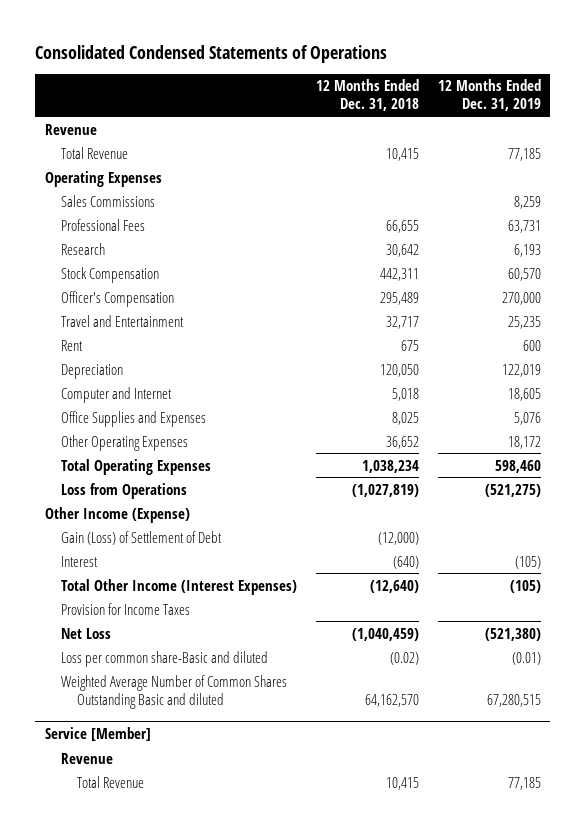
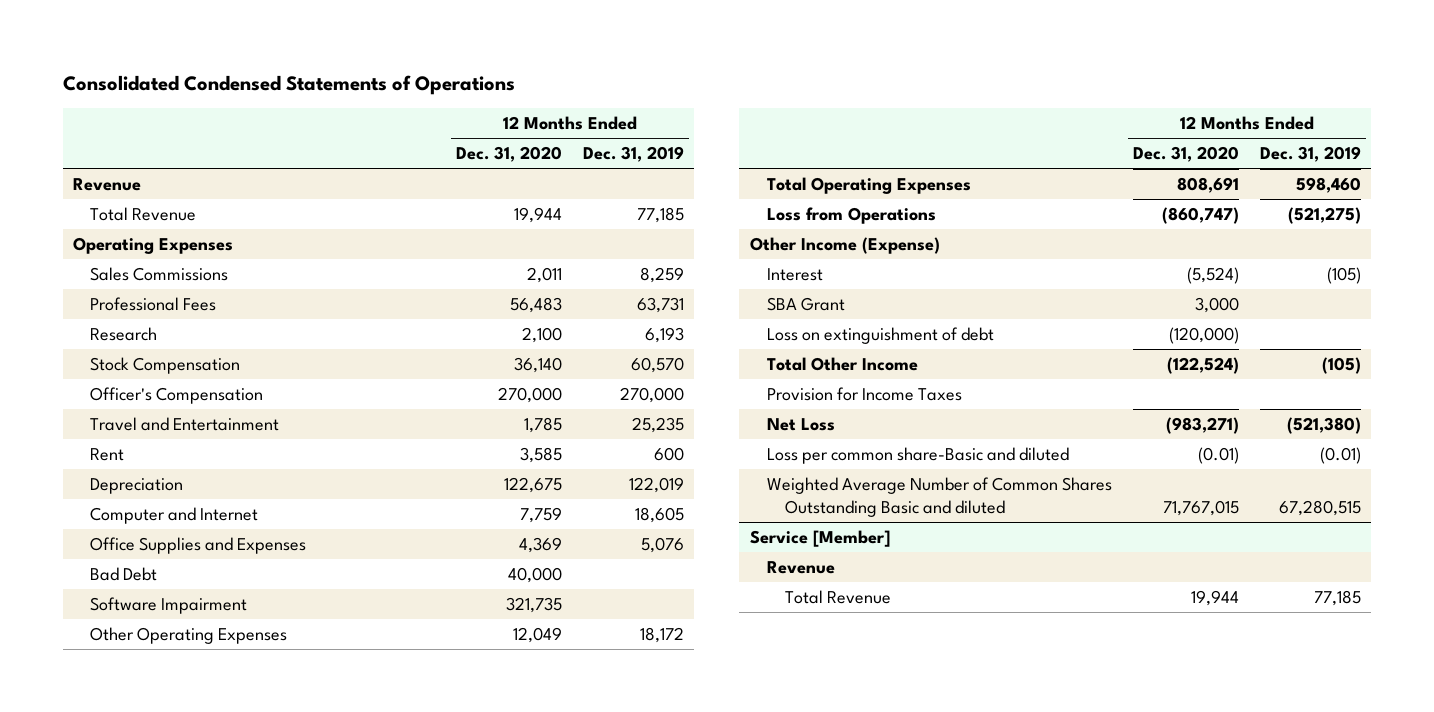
- | 12 Months Ended Dec. 31, 2018 | 12 Months Ended Dec. 31, 2019
+ | 12 Months Ended Dec. 31, 2020 | 12 Months Ended Dec. 31, 2019
+ Bad Debt | 40,000 |
+ Software Impairment | 321,735 |
- Gain (Loss) of Settlement of Debt | (12,000) |
- Total Other Income (Interest Expenses) | (12,640) | (105)
+ SBA Grant | 3,000 |
+ Loss on extinguishment of debt | (120,000) |
+ Total Other Income | (122,524) | (105)

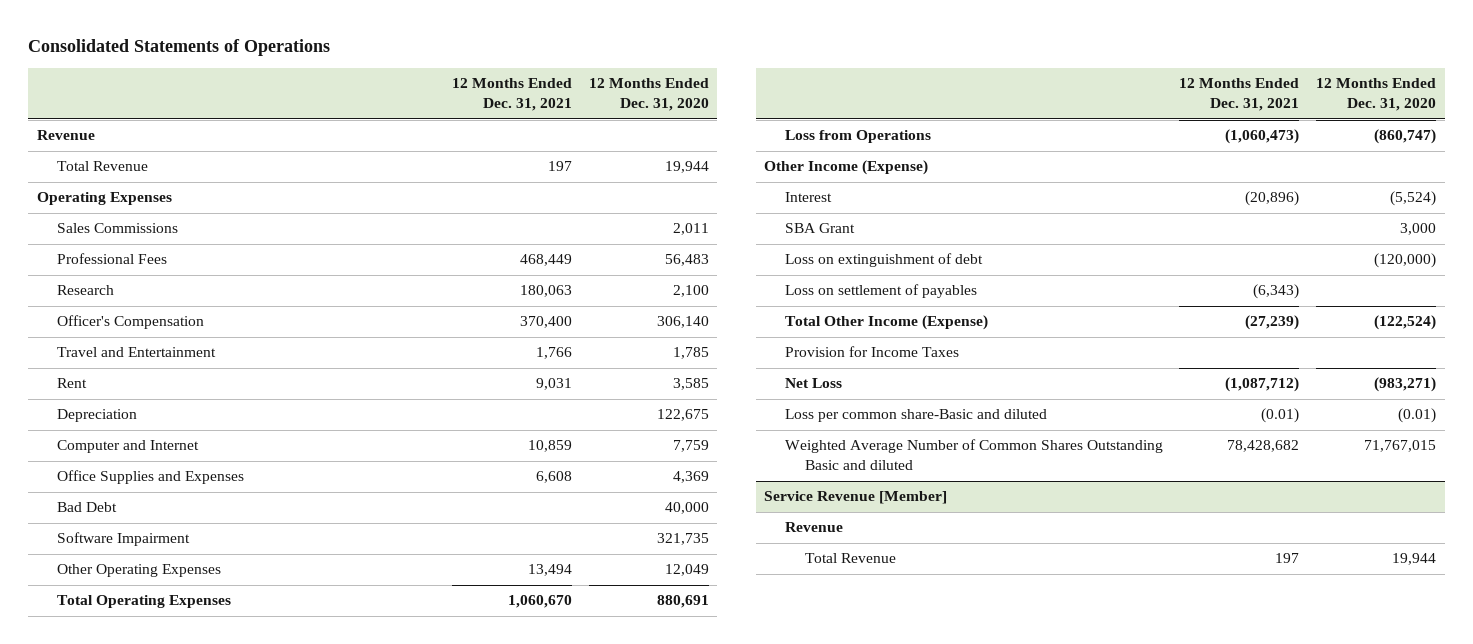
- Consolidated Condensed Statements of Operations
+ Consolidated Statements of Operations
- | 12 Months Ended Dec. 31, 2020 | 12 Months Ended Dec. 31, 2019
+ | 12 Months Ended Dec. 31, 2021 | 12 Months Ended Dec. 31, 2020
- Stock Compensation | 36,140 | 60,570
- Officer's Compensation | 270,000 | 270,000
+ Officer's Compensation | 370,400 | 306,140
- Total Operating Expenses | 808,691 | 598,460
+ Total Operating Expenses | 1,060,670 | 880,691
- Total Other Income | (122,524) | (105)
+ Loss on settlement of payables | (6,343) |
+ Total Other Income (Expense) | (27,239) | (122,524)
- Service [Member]
+ Service Revenue [Member]

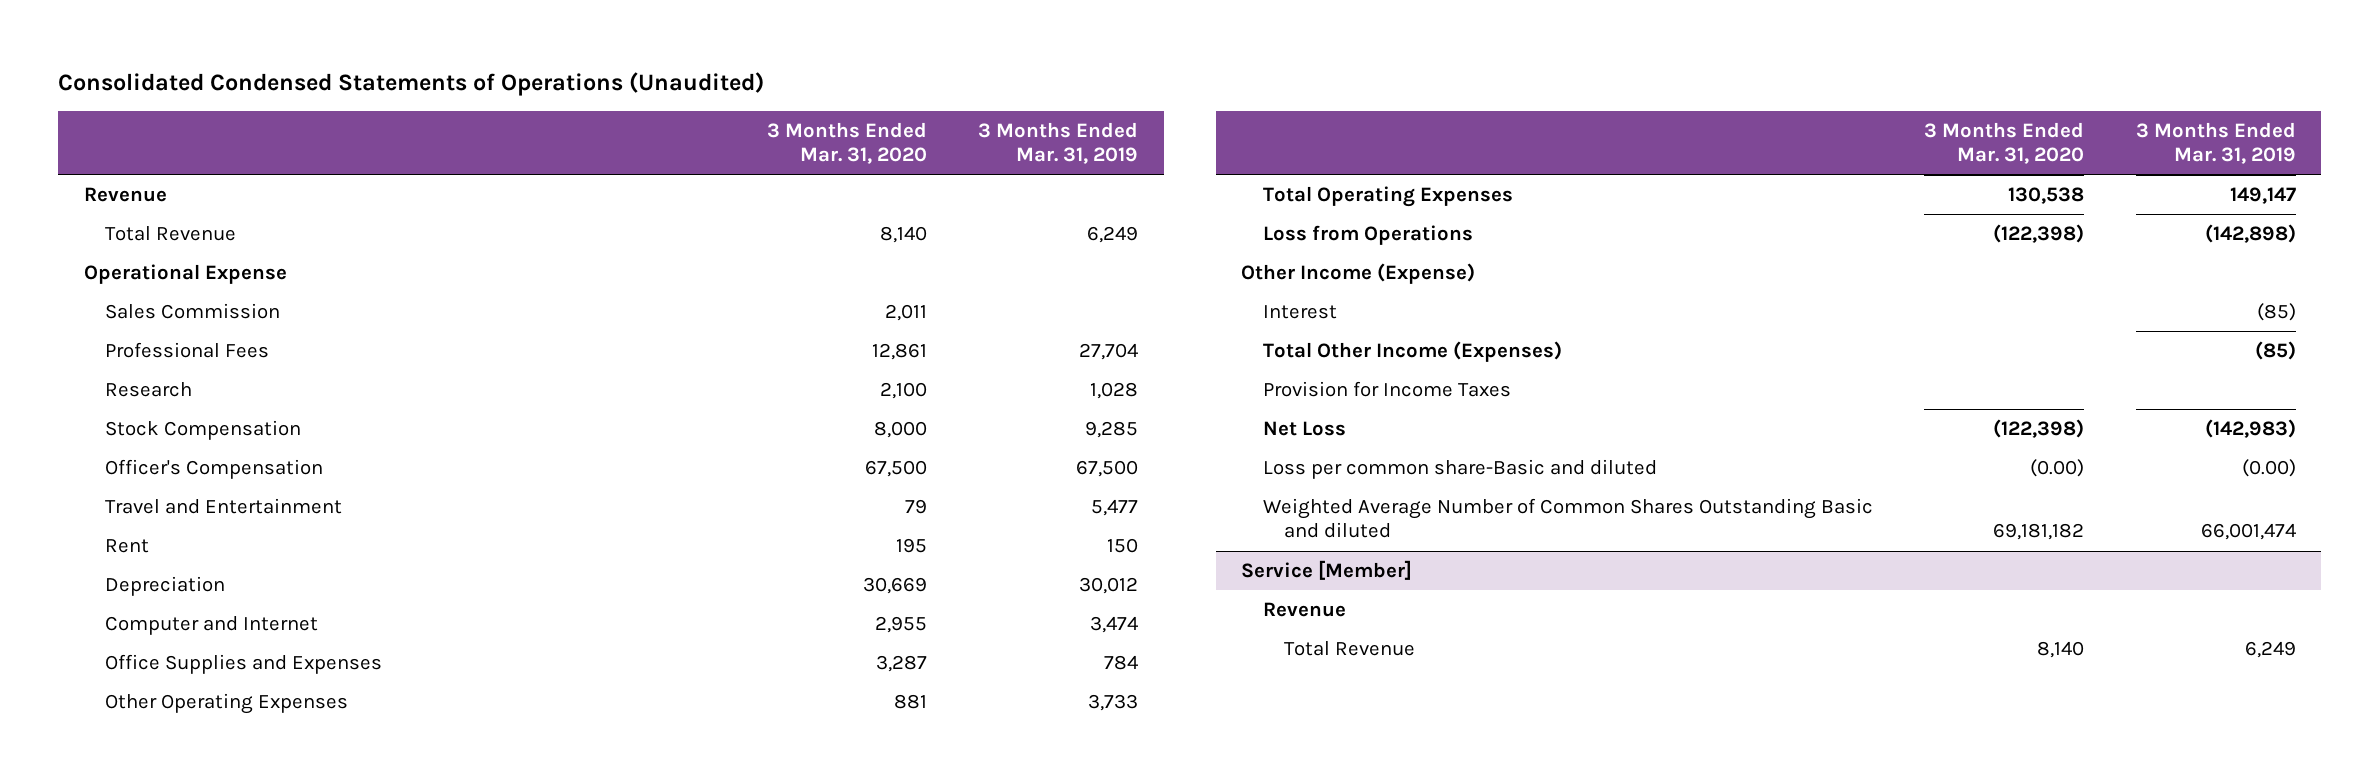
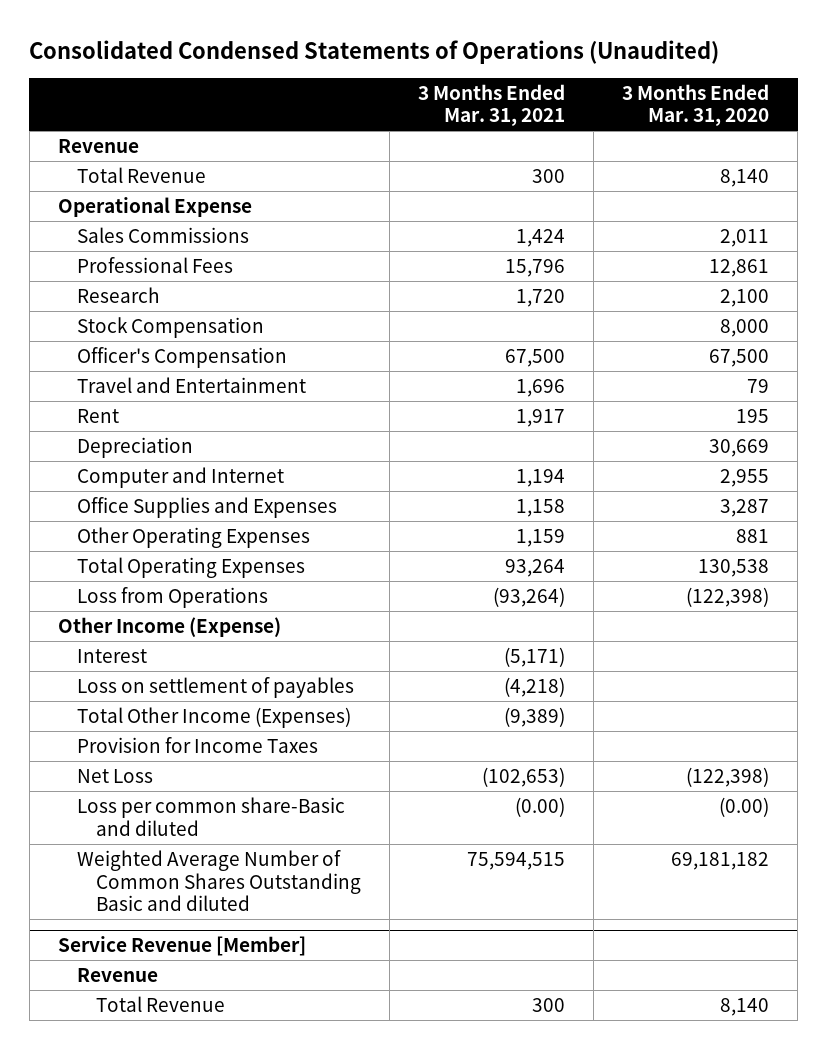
- | 3 Months Ended Mar. 31, 2020 | 3 Months Ended Mar. 31, 2019
+ | 3 Months Ended Mar. 31, 2021 | 3 Months Ended Mar. 31, 2020
- Sales Commission | 2,011 |
+ Sales Commissions | 1,424 | 2,011
+ Loss on settlement of payables | (4,218) |
- Service [Member]
+ Service Revenue [Member]

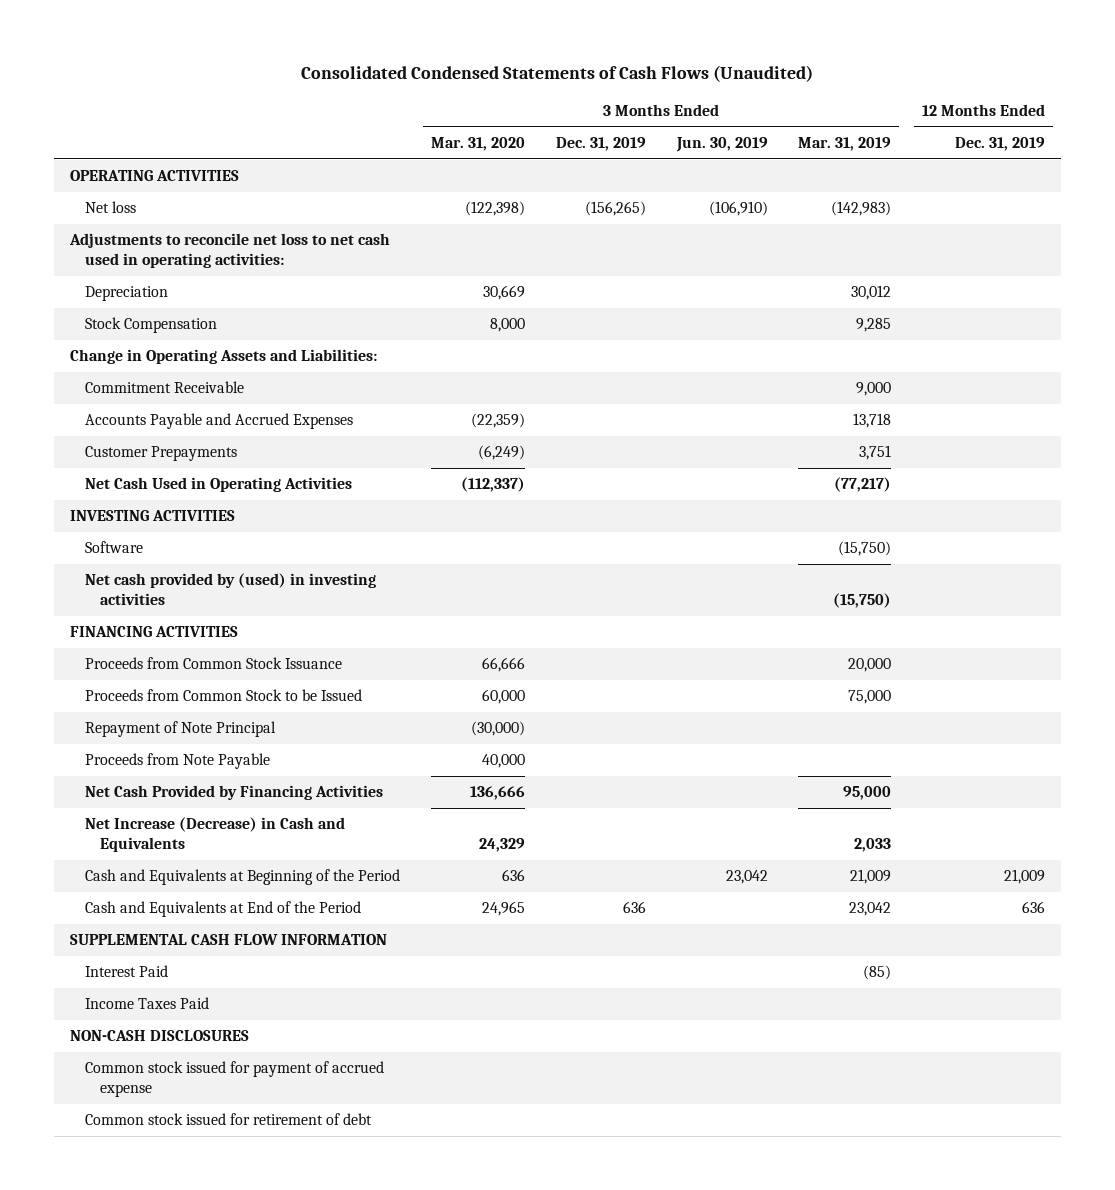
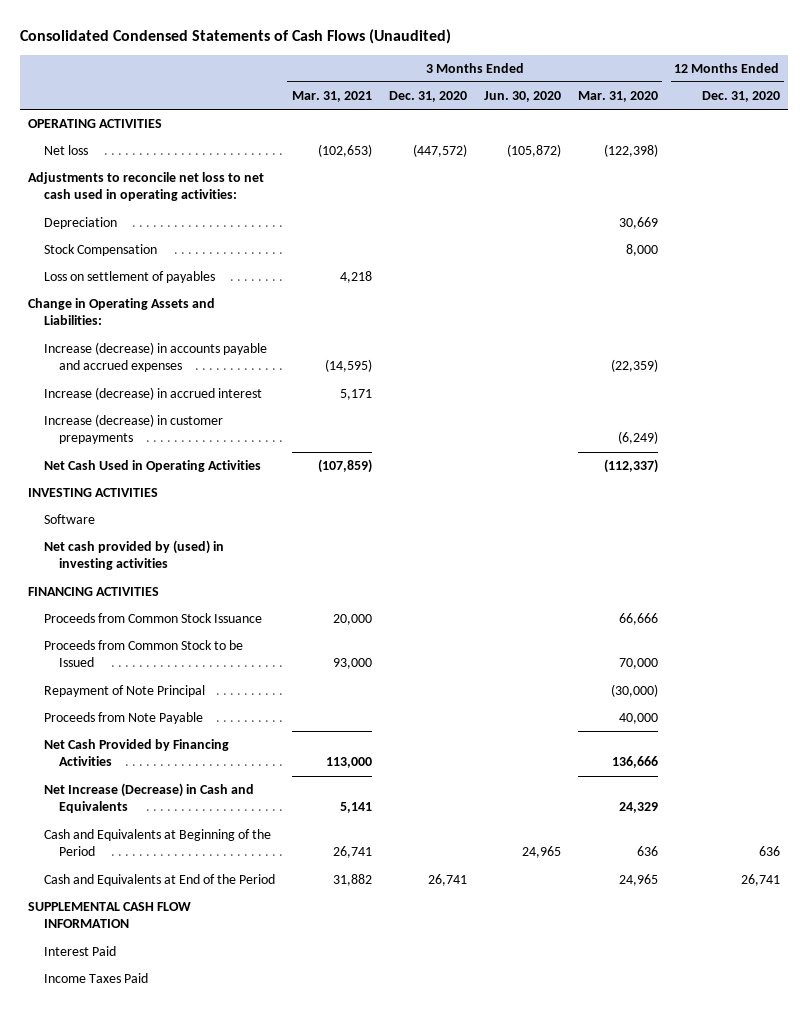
- | 3 Months Ended Mar. 31, 2020 | 3 Months Ended Dec. 31, 2019 | 3 Months Ended Jun. 30, 2019 | 3 Months Ended Mar. 31, 2019 | 12 Months Ended Dec. 31, 2019
+ | 3 Months Ended Mar. 31, 2021 | 3 Months Ended Dec. 31, 2020 | 3 Months Ended Jun. 30, 2020 | 3 Months Ended Mar. 31, 2020 | 12 Months Ended Dec. 31, 2020
+ Loss on settlement of payables | 4,218 | | | |
- Commitment Receivable | | | | 9,000 |
- Accounts Payable and Accrued Expenses | (22,359) | | | 13,718 |
- Customer Prepayments | (6,249) | | | 3,751 |
+ Increase (decrease) in accounts payable and accrued expenses | (14,595) | | | (22,359) |
+ Increase (decrease) in accrued interest | 5,171 | | | |
+ Increase (decrease) in customer prepayments | | | | (6,249) |
- Proceeds from Common Stock to be Issued | 60,000 | | | 75,000 |
+ Proceeds from Common Stock to be Issued | 93,000 | | | 70,000 |
- NON-CASH DISCLOSURES
- Common stock issued for payment of accrued expense
- Common stock issued for retirement of debt

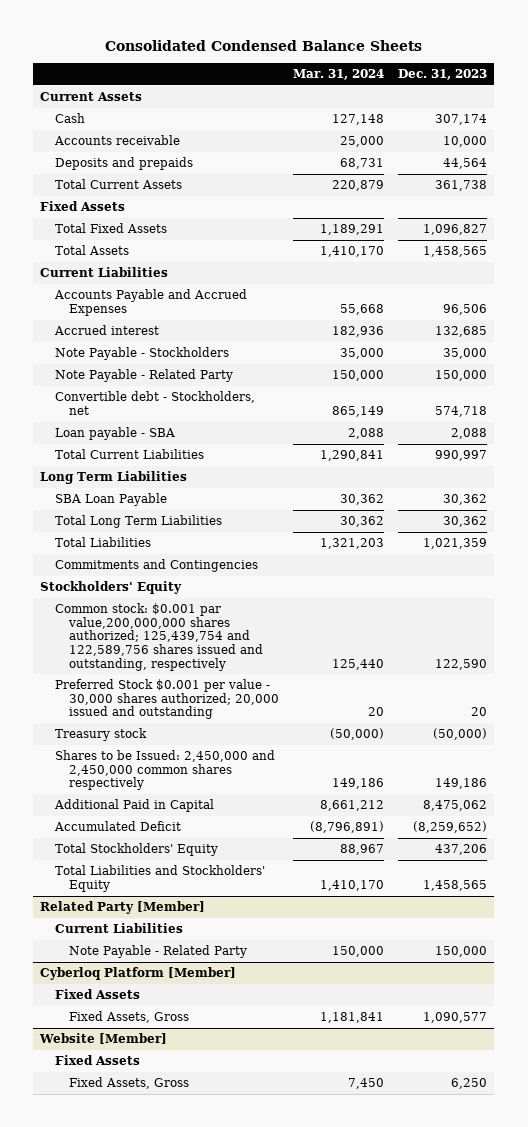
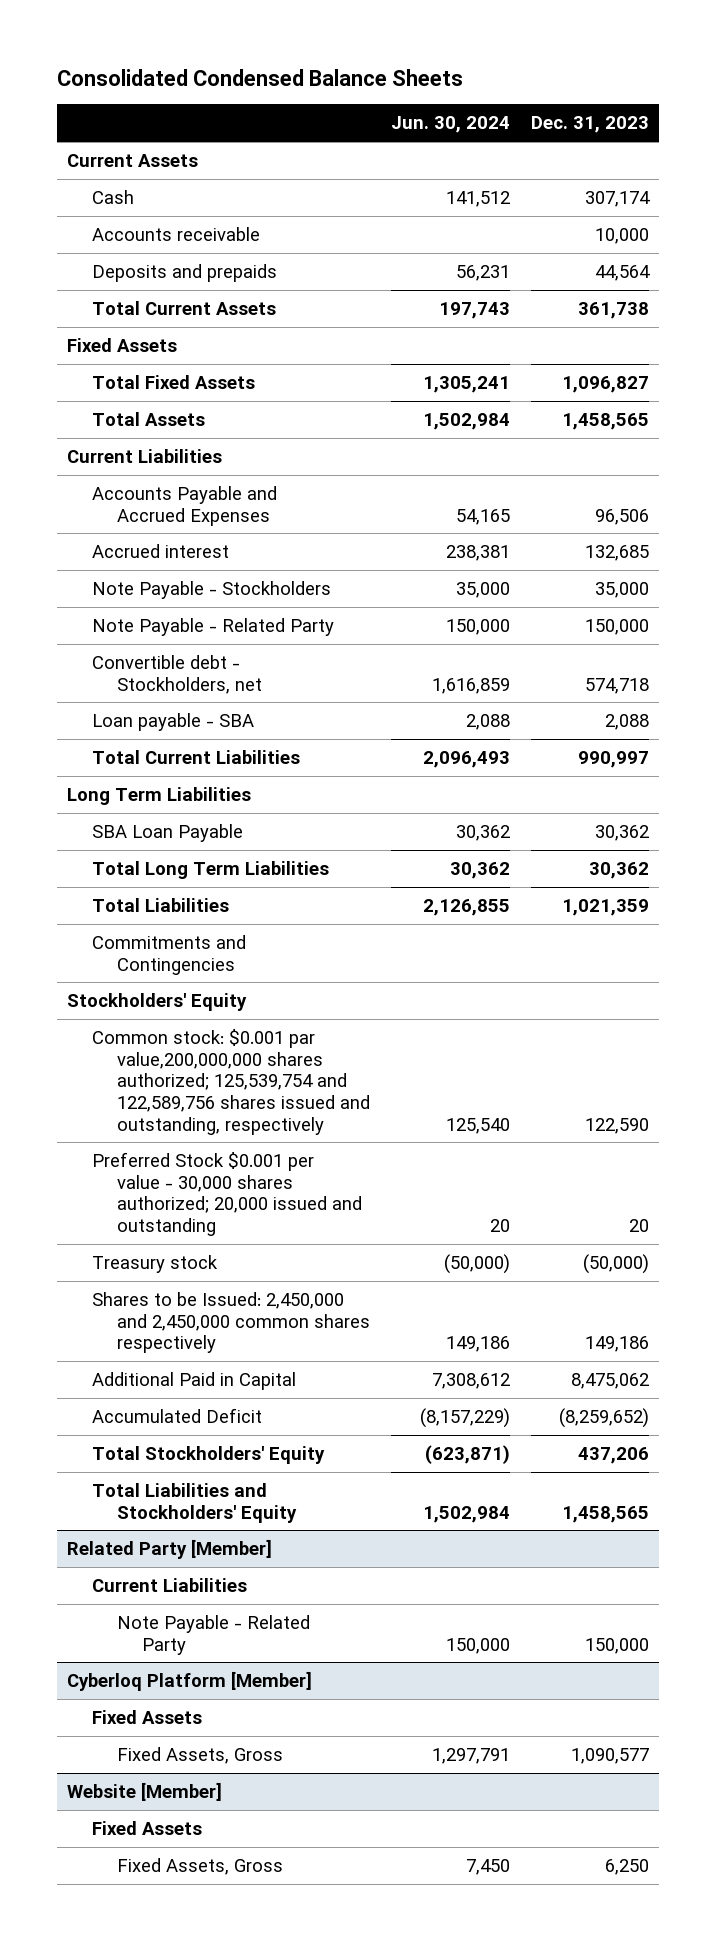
- | Mar. 31, 2024 | Dec. 31, 2023
+ | Jun. 30, 2024 | Dec. 31, 2023
- Common stock: $0.001 par value,200,000,000 shares authorized; 125,439,754 and 122,589,756 shares issued and outstanding, respectively | 125,440 | 122,590
+ Common stock: $0.001 par value,200,000,000 shares authorized; 125,539,754 and 122,589,756 shares issued and outstanding, respectively | 125,540 | 122,590

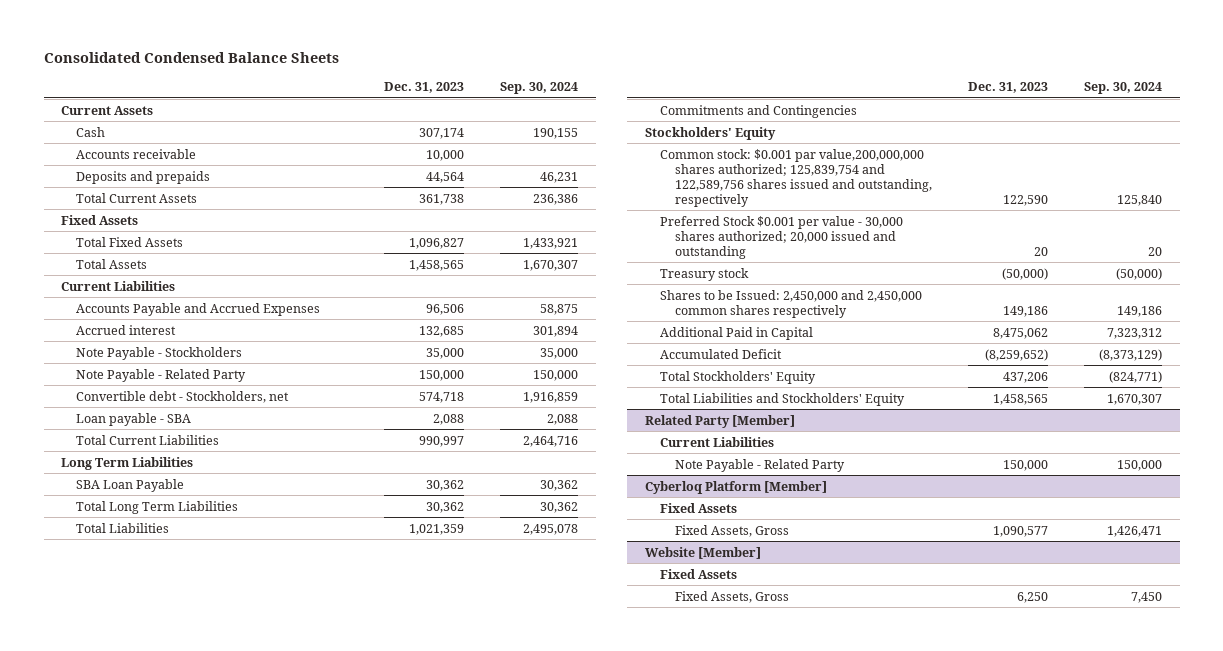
- | Jun. 30, 2024 | Dec. 31, 2023
+ | Dec. 31, 2023 | Sep. 30, 2024
- Common stock: $0.001 par value,200,000,000 shares authorized; 125,539,754 and 122,589,756 shares issued and outstanding, respectively | 125,540 | 122,590
+ Common stock: $0.001 par value,200,000,000 shares authorized; 125,839,754 and 122,589,756 shares issued and outstanding, respectively | 122,590 | 125,840

